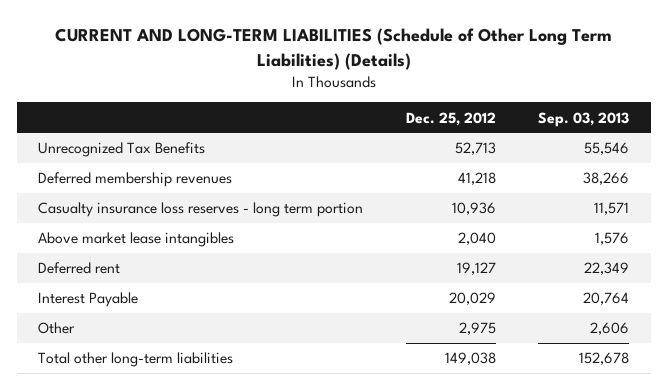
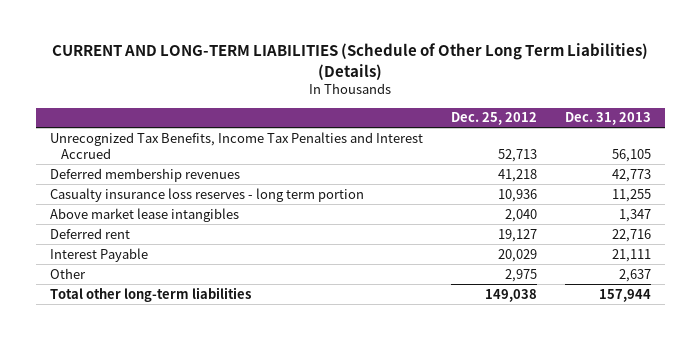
- | Dec. 25, 2012 | Sep. 03, 2013
+ | Dec. 25, 2012 | Dec. 31, 2013
- Unrecognized Tax Benefits | 52,713 | 55,546
+ Unrecognized Tax Benefits, Income Tax Penalties and Interest Accrued | 52,713 | 56,105

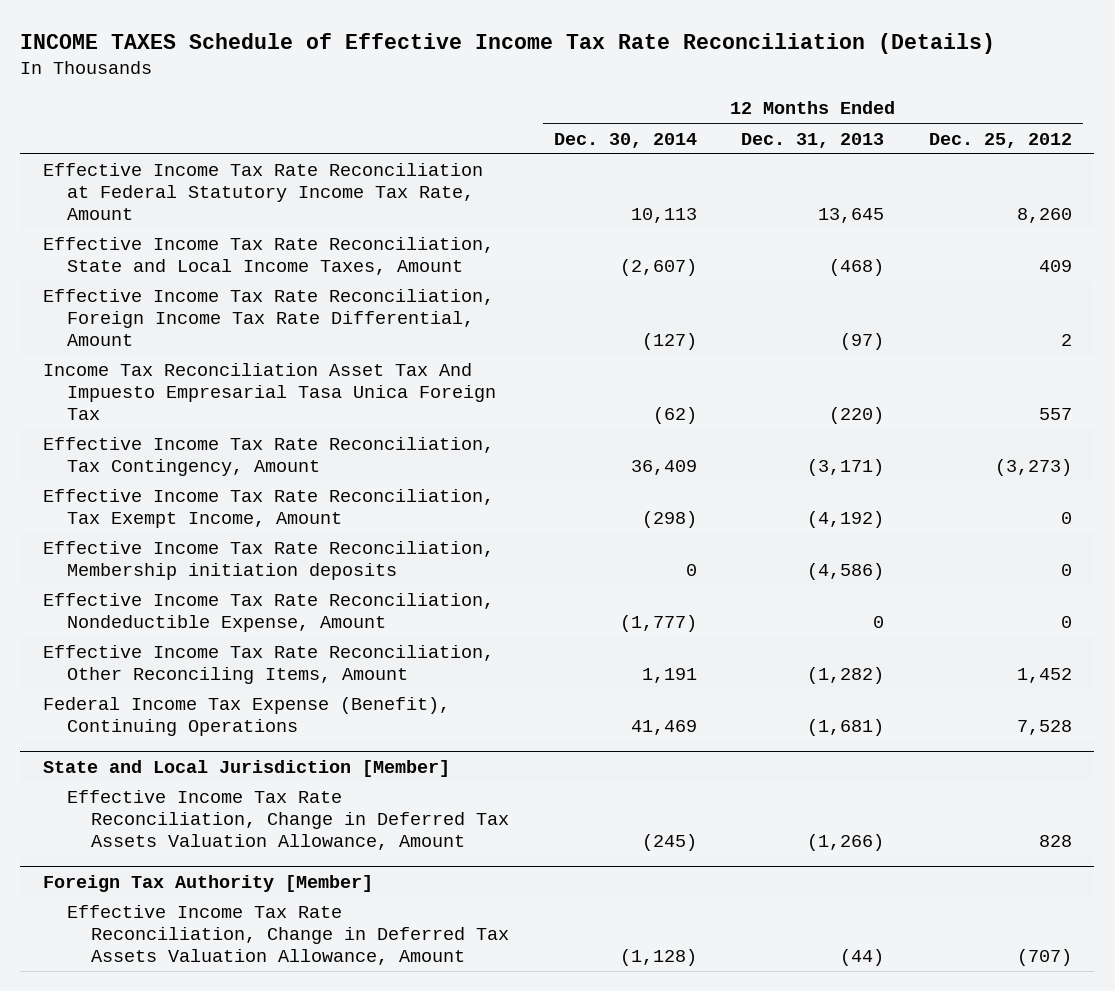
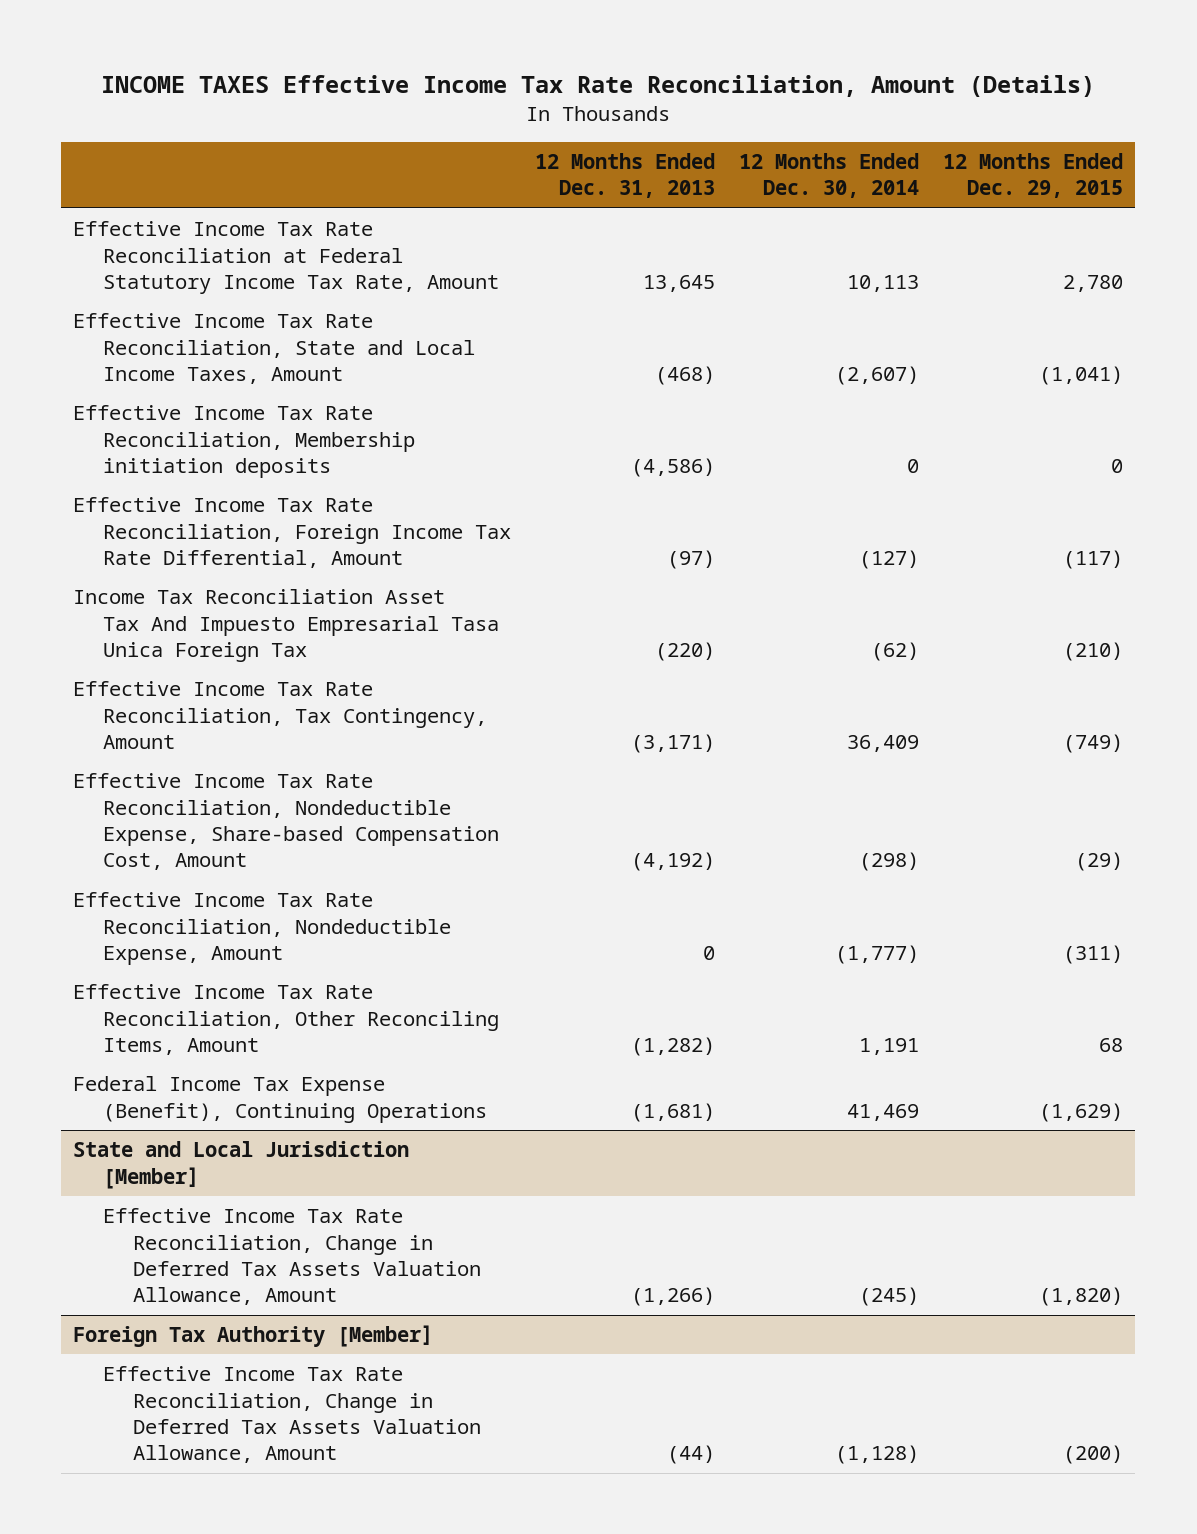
- INCOME TAXES Schedule of Effective Income Tax Rate Reconciliation (Details)
+ INCOME TAXES Effective Income Tax Rate Reconciliation, Amount (Details)
- | 12 Months Ended Dec. 30, 2014 | 12 Months Ended Dec. 31, 2013 | 12 Months Ended Dec. 25, 2012
+ | 12 Months Ended Dec. 31, 2013 | 12 Months Ended Dec. 30, 2014 | 12 Months Ended Dec. 29, 2015
moved up: Effective Income Tax Rate Reconciliation, Membership initiation deposits | (4,586) | 0 | 0
- Effective Income Tax Rate Reconciliation, Tax Exempt Income, Amount | (298) | (4,192) | 0
+ Effective Income Tax Rate Reconciliation, Nondeductible Expense, Share-based Compensation Cost, Amount | (4,192) | (298) | (29)

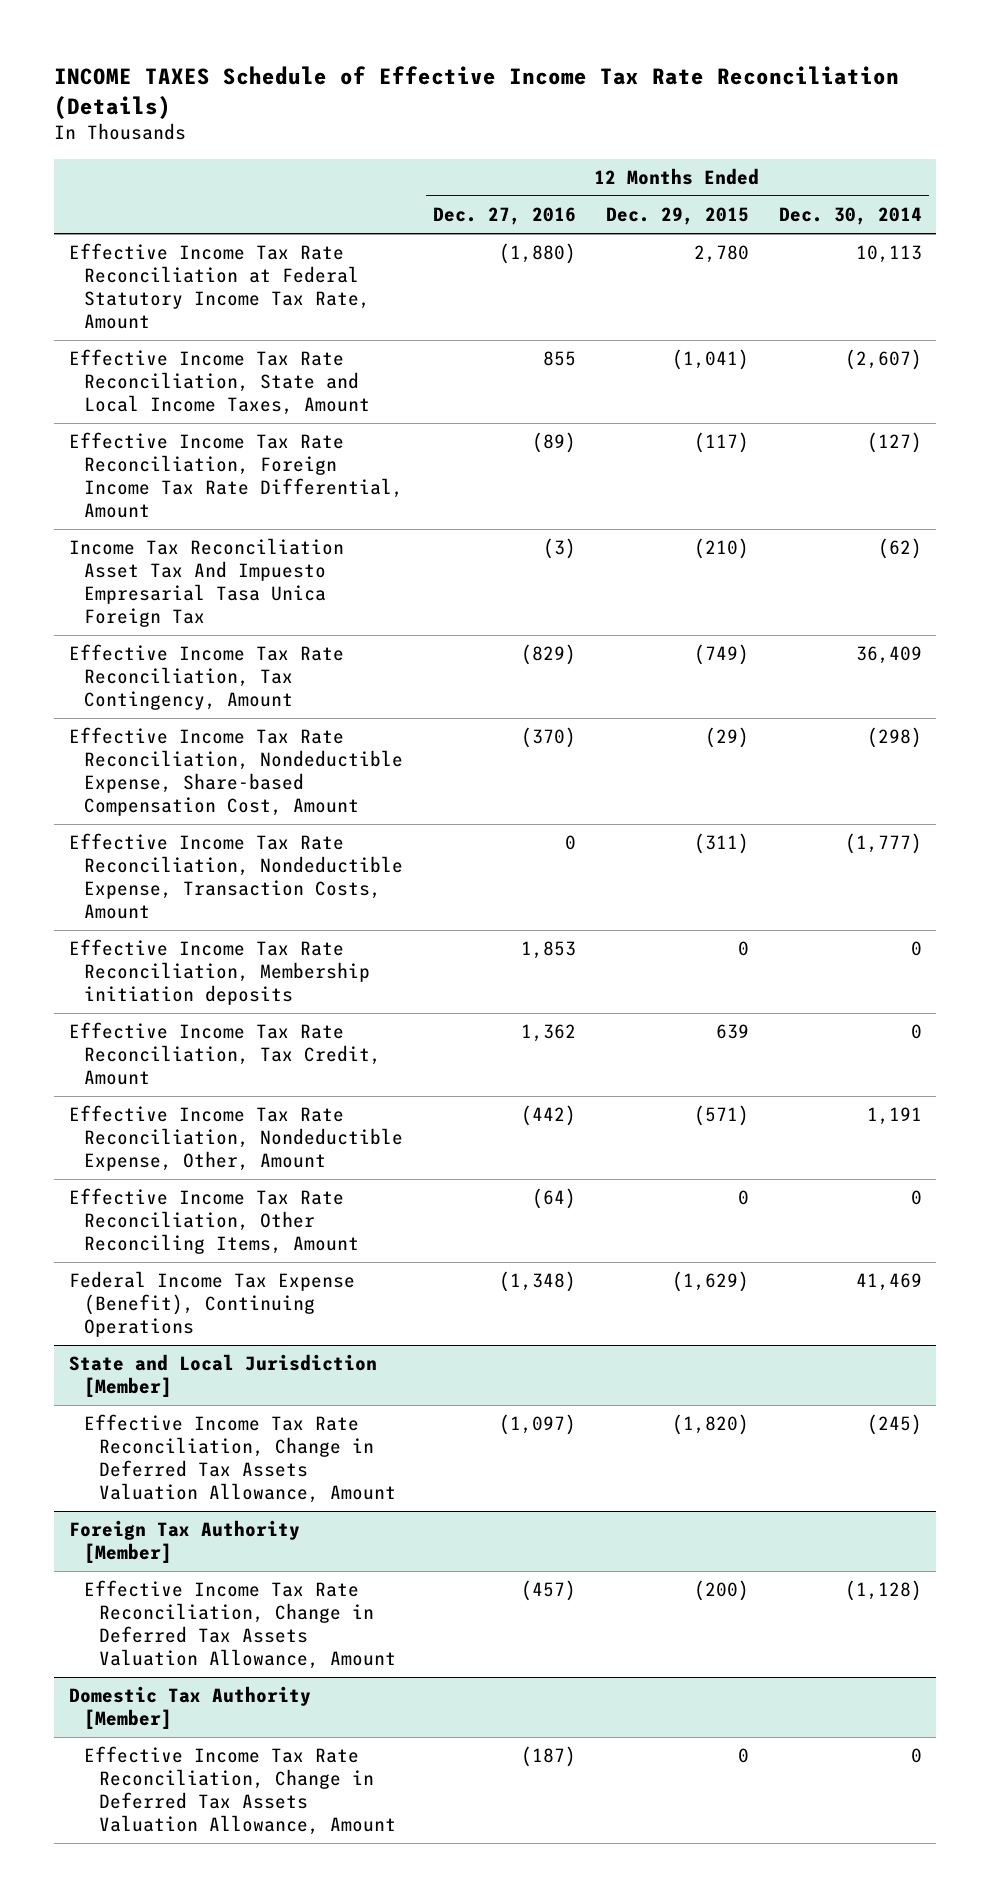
- INCOME TAXES Effective Income Tax Rate Reconciliation, Amount (Details)
+ INCOME TAXES Schedule of Effective Income Tax Rate Reconciliation (Details)
- | 12 Months Ended Dec. 31, 2013 | 12 Months Ended Dec. 30, 2014 | 12 Months Ended Dec. 29, 2015
+ | 12 Months Ended Dec. 27, 2016 | 12 Months Ended Dec. 29, 2015 | 12 Months Ended Dec. 30, 2014
- Effective Income Tax Rate Reconciliation, Nondeductible Expense, Amount | 0 | (1,777) | (311)
- Effective Income Tax Rate Reconciliation, Other Reconciling Items, Amount | (1,282) | 1,191 | 68
+ Effective Income Tax Rate Reconciliation, Nondeductible Expense, Transaction Costs, Amount | 0 | (311) | (1,777)
moved down: Effective Income Tax Rate Reconciliation, Membership initiation deposits | 1,853 | 0 | 0
+ Effective Income Tax Rate Reconciliation, Tax Credit, Amount | 1,362 | 639 | 0
+ Effective Income Tax Rate Reconciliation, Nondeductible Expense, Other, Amount | (442) | (571) | 1,191
+ Effective Income Tax Rate Reconciliation, Other Reconciling Items, Amount | (64) | 0 | 0
+ Domestic Tax Authority [Member]
+ Effective Income Tax Rate Reconciliation, Change in Deferred Tax Assets Valuation Allowance, Amount | (187) | 0 | 0

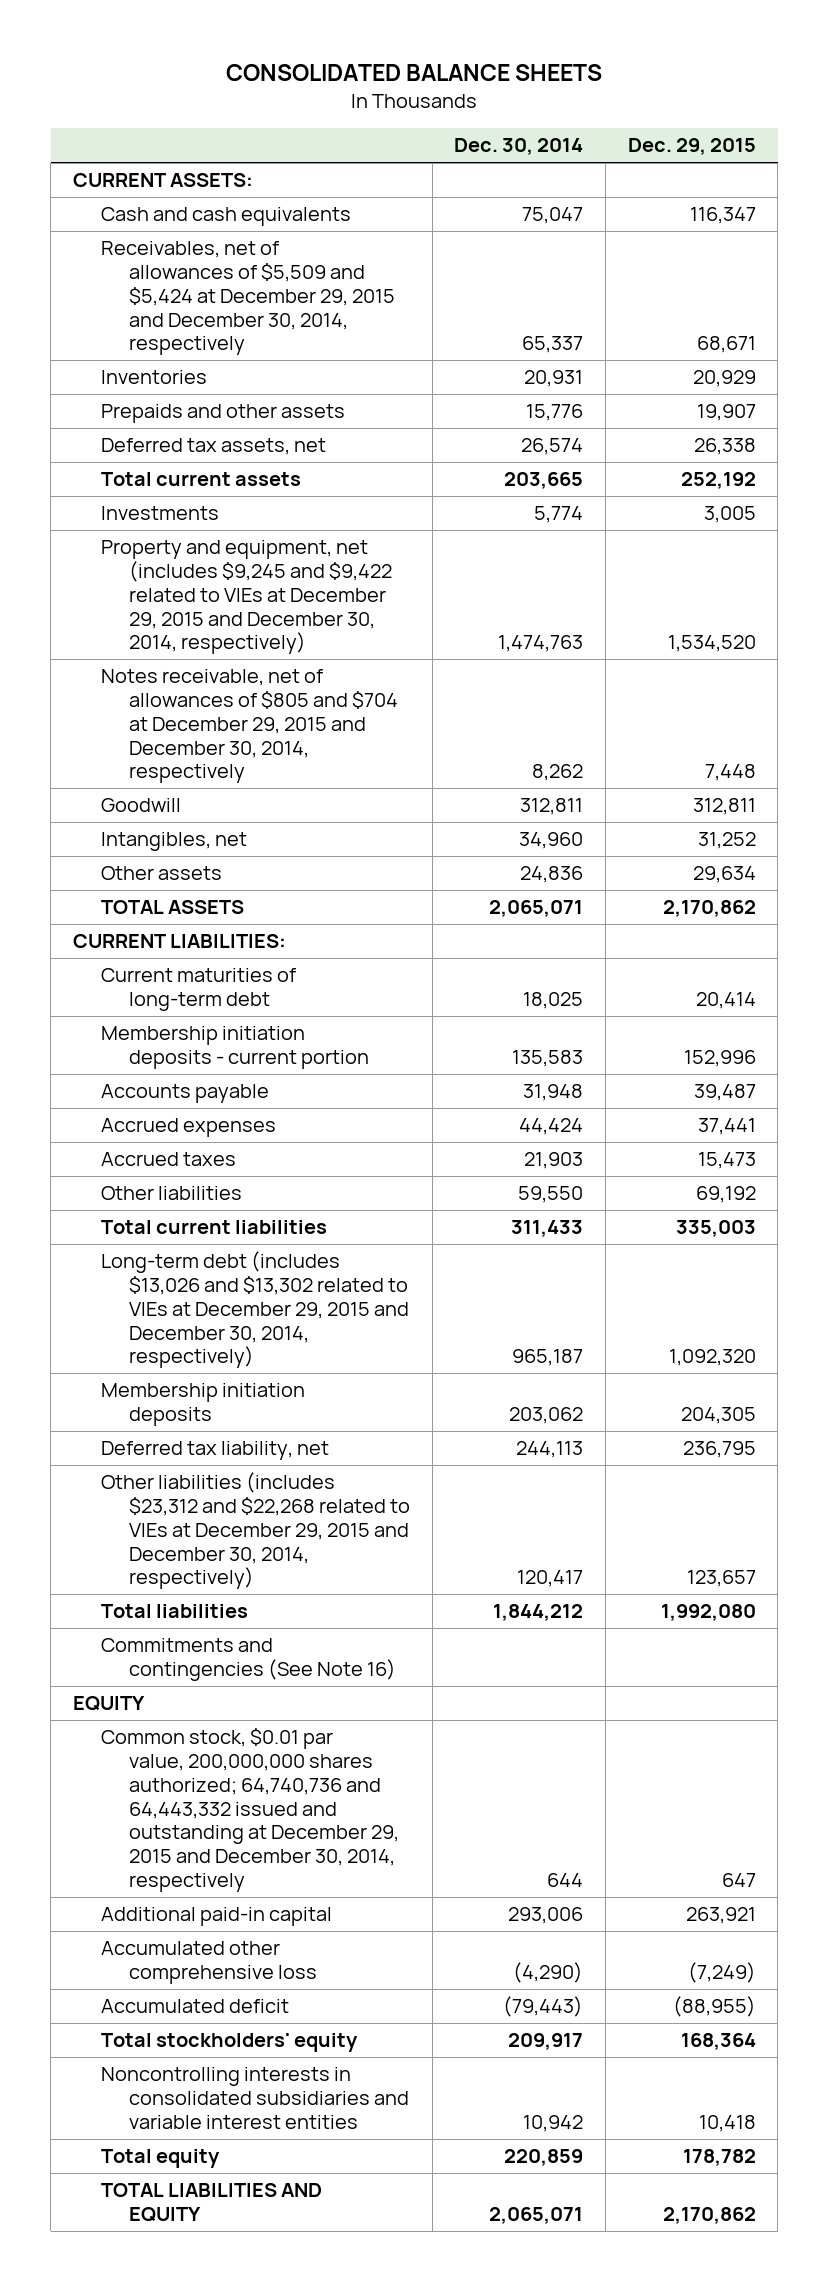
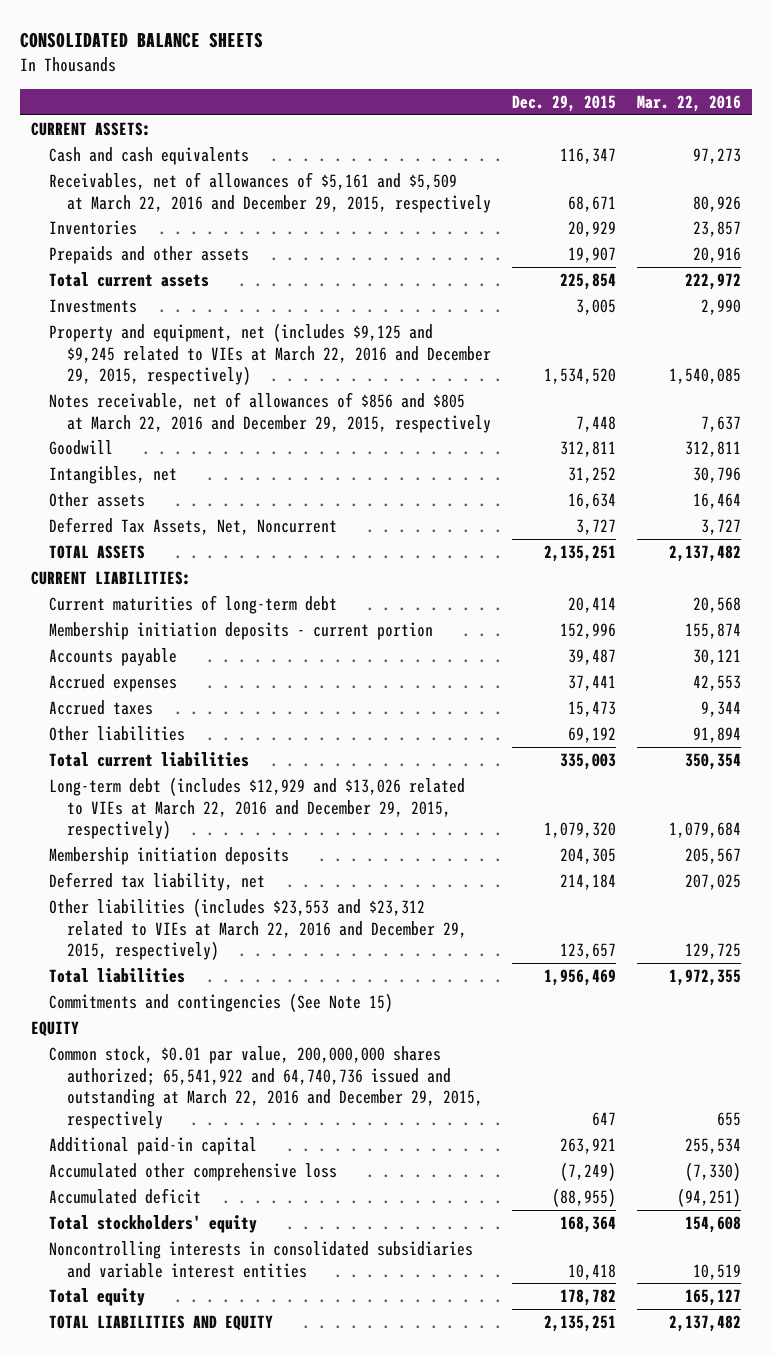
- | Dec. 30, 2014 | Dec. 29, 2015
+ | Dec. 29, 2015 | Mar. 22, 2016
- Receivables, net of allowances of $5,509 and $5,424 at December 29, 2015 and December 30, 2014, respectively | 65,337 | 68,671
+ Receivables, net of allowances of $5,161 and $5,509 at March 22, 2016 and December 29, 2015, respectively | 68,671 | 80,926
- Deferred tax assets, net | 26,574 | 26,338
- Total current assets | 203,665 | 252,192
+ Total current assets | 225,854 | 222,972
- Property and equipment, net (includes $9,245 and $9,422 related to VIEs at December 29, 2015 and December 30, 2014, respectively) | 1,474,763 | 1,534,520
- Notes receivable, net of allowances of $805 and $704 at December 29, 2015 and December 30, 2014, respectively | 8,262 | 7,448
+ Property and equipment, net (includes $9,125 and $9,245 related to VIEs at March 22, 2016 and December 29, 2015, respectively) | 1,534,520 | 1,540,085
+ Notes receivable, net of allowances of $856 and $805 at March 22, 2016 and December 29, 2015, respectively | 7,448 | 7,637
- Other assets | 24,836 | 29,634
- TOTAL ASSETS | 2,065,071 | 2,170,862
+ Other assets | 16,634 | 16,464
+ Deferred Tax Assets, Net, Noncurrent | 3,727 | 3,727
+ TOTAL ASSETS | 2,135,251 | 2,137,482
- Long-term debt (includes $13,026 and $13,302 related to VIEs at December 29, 2015 and December 30, 2014, respectively) | 965,187 | 1,092,320
+ Long-term debt (includes $12,929 and $13,026 related to VIEs at March 22, 2016 and December 29, 2015, respectively) | 1,079,320 | 1,079,684
- Deferred tax liability, net | 244,113 | 236,795
- Other liabilities (includes $23,312 and $22,268 related to VIEs at December 29, 2015 and December 30, 2014, respectively) | 120,417 | 123,657
- Total liabilities | 1,844,212 | 1,992,080
- Commitments and contingencies (See Note 16)
+ Deferred tax liability, net | 214,184 | 207,025
+ Other liabilities (includes $23,553 and $23,312 related to VIEs at March 22, 2016 and December 29, 2015, respectively) | 123,657 | 129,725
+ Total liabilities | 1,956,469 | 1,972,355
+ Commitments and contingencies (See Note 15)
- Common stock, $0.01 par value, 200,000,000 shares authorized; 64,740,736 and 64,443,332 issued and outstanding at December 29, 2015 and December 30, 2014, respectively | 644 | 647
+ Common stock, $0.01 par value, 200,000,000 shares authorized; 65,541,922 and 64,740,736 issued and outstanding at March 22, 2016 and December 29, 2015, respectively | 647 | 655
- TOTAL LIABILITIES AND EQUITY | 2,065,071 | 2,170,862
+ TOTAL LIABILITIES AND EQUITY | 2,135,251 | 2,137,482

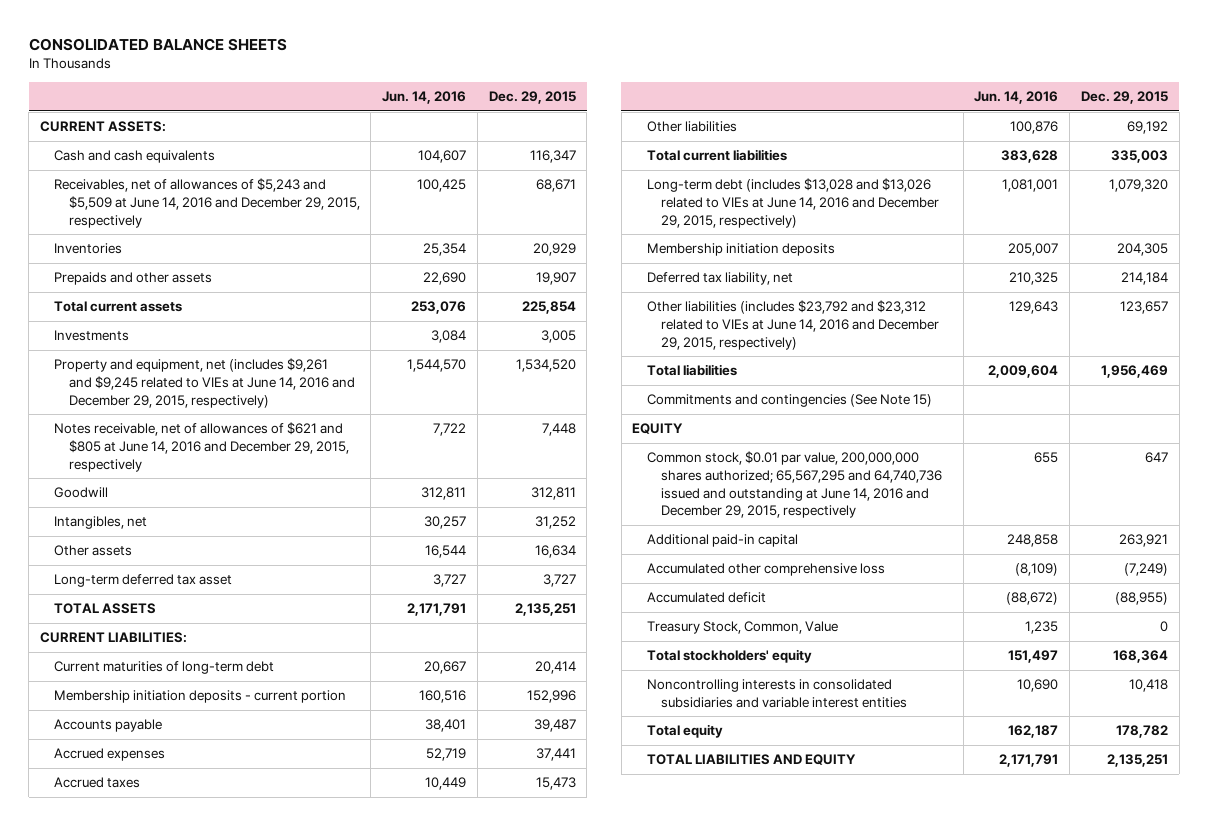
- | Dec. 29, 2015 | Mar. 22, 2016
+ | Jun. 14, 2016 | Dec. 29, 2015
- Receivables, net of allowances of $5,161 and $5,509 at March 22, 2016 and December 29, 2015, respectively | 68,671 | 80,926
+ Receivables, net of allowances of $5,243 and $5,509 at June 14, 2016 and December 29, 2015, respectively | 100,425 | 68,671
- Property and equipment, net (includes $9,125 and $9,245 related to VIEs at March 22, 2016 and December 29, 2015, respectively) | 1,534,520 | 1,540,085
- Notes receivable, net of allowances of $856 and $805 at March 22, 2016 and December 29, 2015, respectively | 7,448 | 7,637
+ Property and equipment, net (includes $9,261 and $9,245 related to VIEs at June 14, 2016 and December 29, 2015, respectively) | 1,544,570 | 1,534,520
+ Notes receivable, net of allowances of $621 and $805 at June 14, 2016 and December 29, 2015, respectively | 7,722 | 7,448
- Deferred Tax Assets, Net, Noncurrent | 3,727 | 3,727
+ Long-term deferred tax asset | 3,727 | 3,727
- Long-term debt (includes $12,929 and $13,026 related to VIEs at March 22, 2016 and December 29, 2015, respectively) | 1,079,320 | 1,079,684
+ Long-term debt (includes $13,028 and $13,026 related to VIEs at June 14, 2016 and December 29, 2015, respectively) | 1,081,001 | 1,079,320
- Other liabilities (includes $23,553 and $23,312 related to VIEs at March 22, 2016 and December 29, 2015, respectively) | 123,657 | 129,725
+ Other liabilities (includes $23,792 and $23,312 related to VIEs at June 14, 2016 and December 29, 2015, respectively) | 129,643 | 123,657
- Common stock, $0.01 par value, 200,000,000 shares authorized; 65,541,922 and 64,740,736 issued and outstanding at March 22, 2016 and December 29, 2015, respectively | 647 | 655
+ Common stock, $0.01 par value, 200,000,000 shares authorized; 65,567,295 and 64,740,736 issued and outstanding at June 14, 2016 and December 29, 2015, respectively | 655 | 647
+ Treasury Stock, Common, Value | 1,235 | 0

